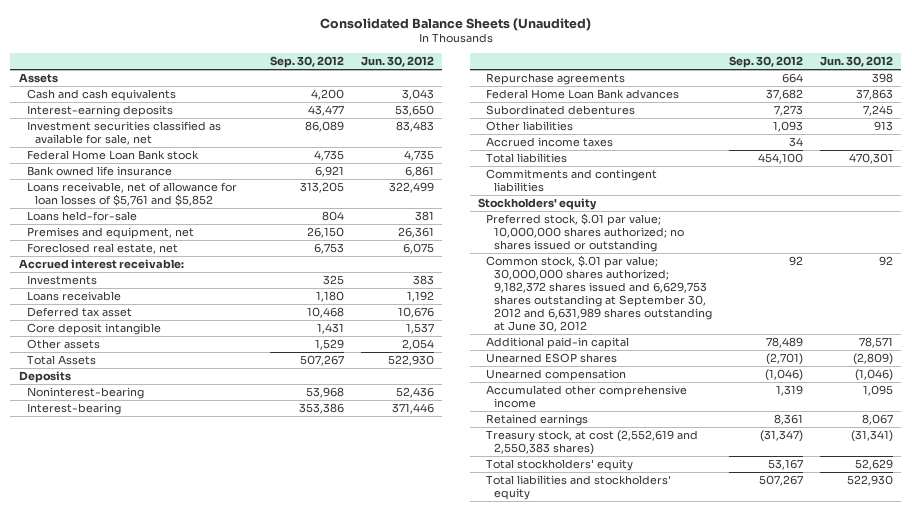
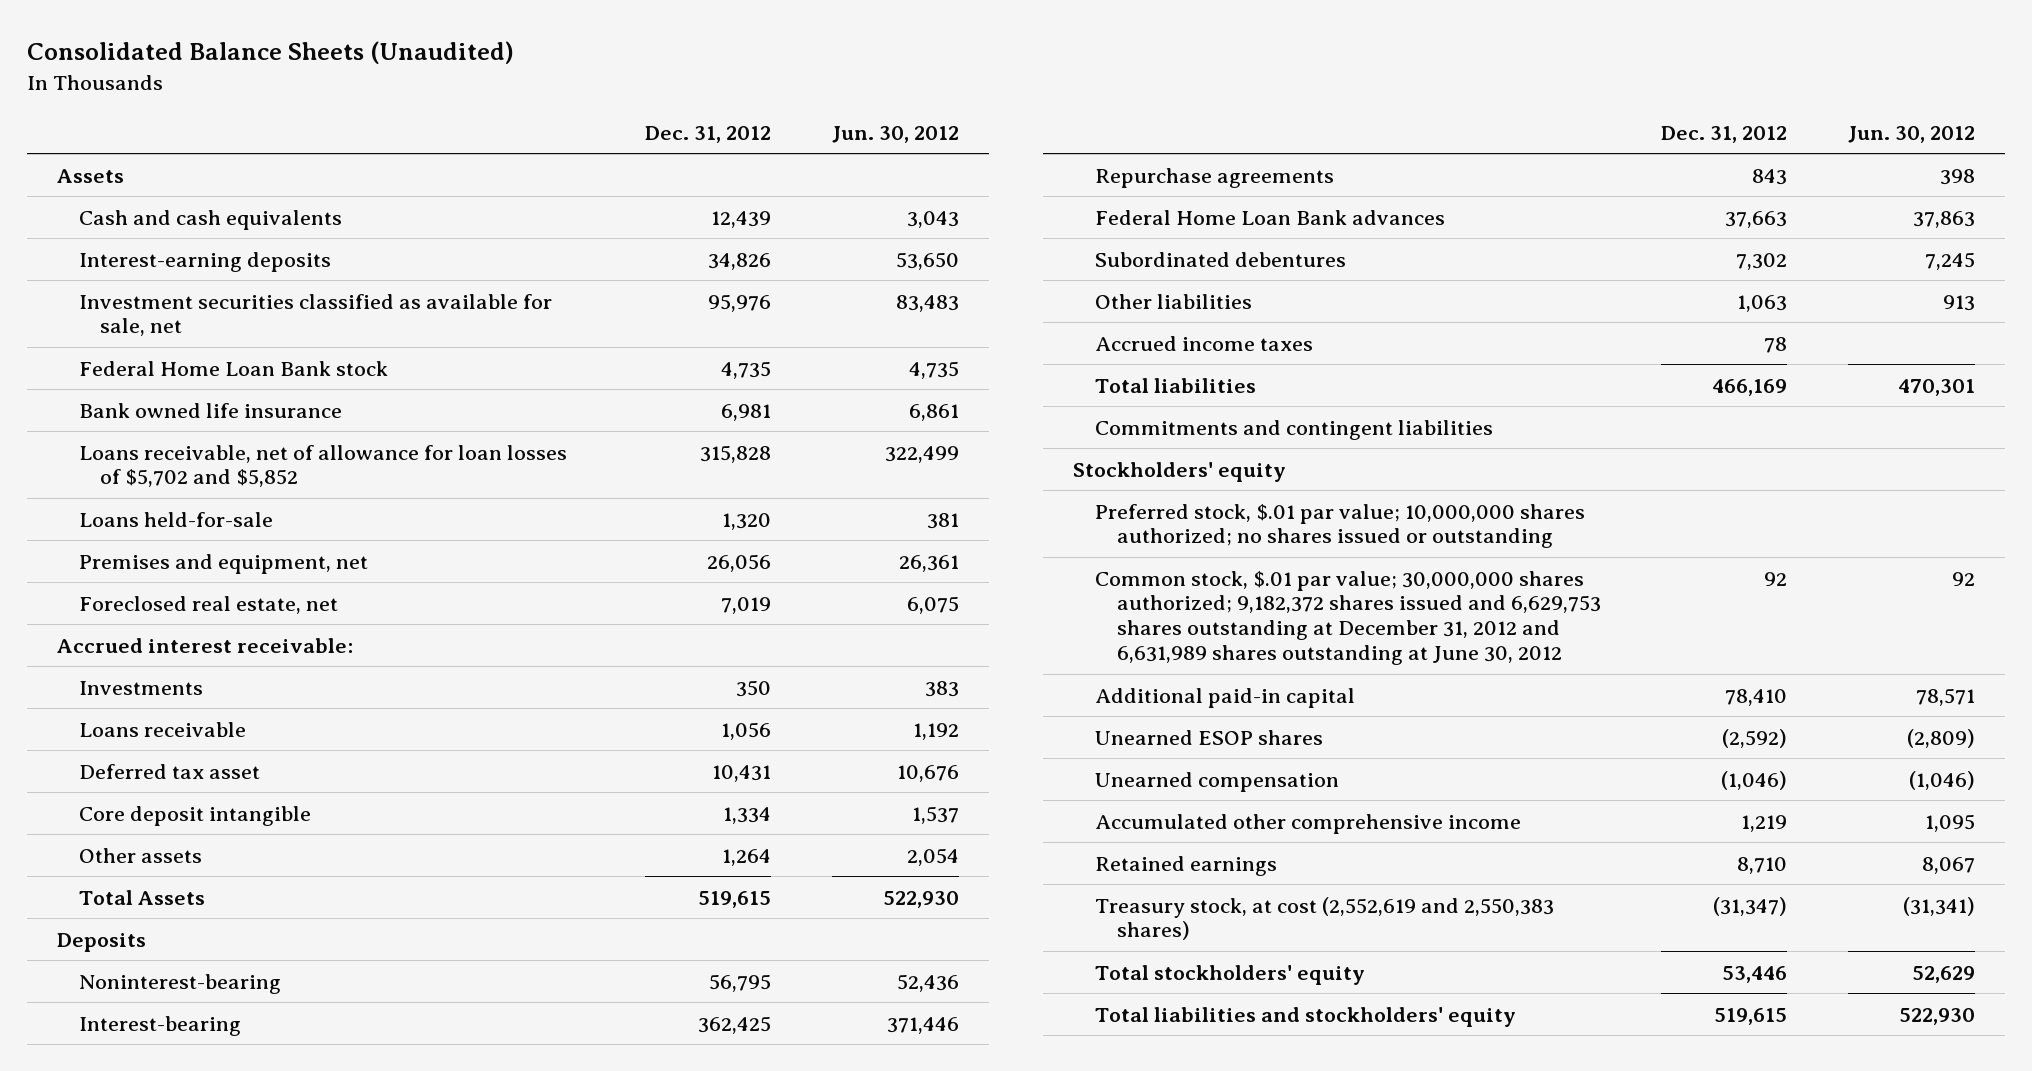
- | Sep. 30, 2012 | Jun. 30, 2012
+ | Dec. 31, 2012 | Jun. 30, 2012
- Loans receivable, net of allowance for loan losses of $5,761 and $5,852 | 313,205 | 322,499
+ Loans receivable, net of allowance for loan losses of $5,702 and $5,852 | 315,828 | 322,499
- Common stock, $.01 par value; 30,000,000 shares authorized; 9,182,372 shares issued and 6,629,753 shares outstanding at September 30, 2012 and 6,631,989 shares outstanding at June 30, 2012 | 92 | 92
+ Common stock, $.01 par value; 30,000,000 shares authorized; 9,182,372 shares issued and 6,629,753 shares outstanding at December 31, 2012 and 6,631,989 shares outstanding at June 30, 2012 | 92 | 92

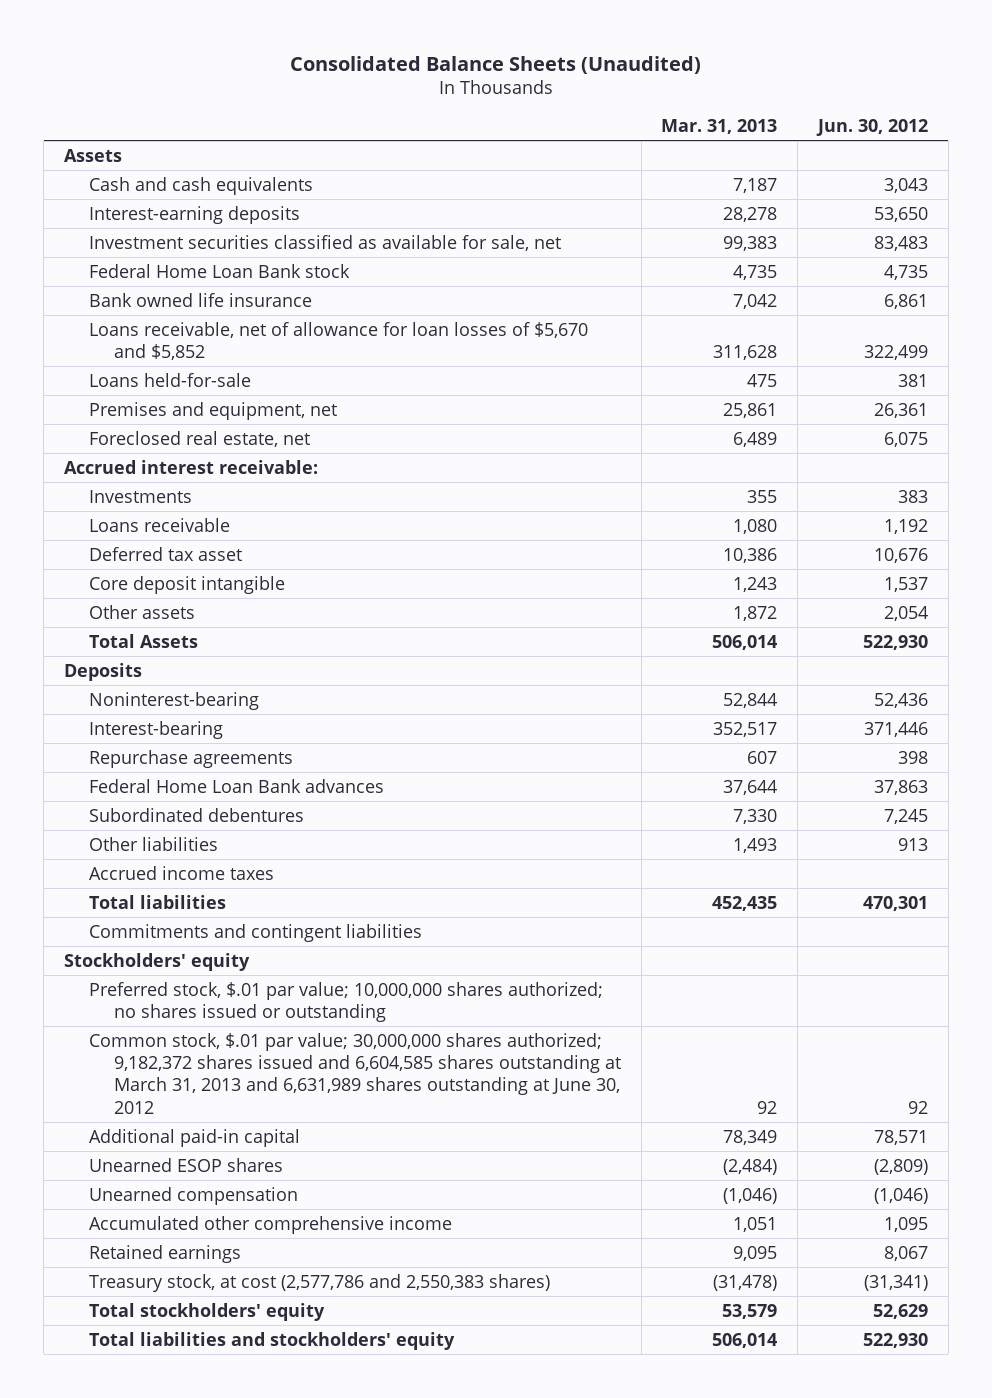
- | Dec. 31, 2012 | Jun. 30, 2012
+ | Mar. 31, 2013 | Jun. 30, 2012
- Loans receivable, net of allowance for loan losses of $5,702 and $5,852 | 315,828 | 322,499
+ Loans receivable, net of allowance for loan losses of $5,670 and $5,852 | 311,628 | 322,499
- Common stock, $.01 par value; 30,000,000 shares authorized; 9,182,372 shares issued and 6,629,753 shares outstanding at December 31, 2012 and 6,631,989 shares outstanding at June 30, 2012 | 92 | 92
+ Common stock, $.01 par value; 30,000,000 shares authorized; 9,182,372 shares issued and 6,604,585 shares outstanding at March 31, 2013 and 6,631,989 shares outstanding at June 30, 2012 | 92 | 92
- Treasury stock, at cost (2,552,619 and 2,550,383 shares) | (31,347) | (31,341)
+ Treasury stock, at cost (2,577,786 and 2,550,383 shares) | (31,478) | (31,341)

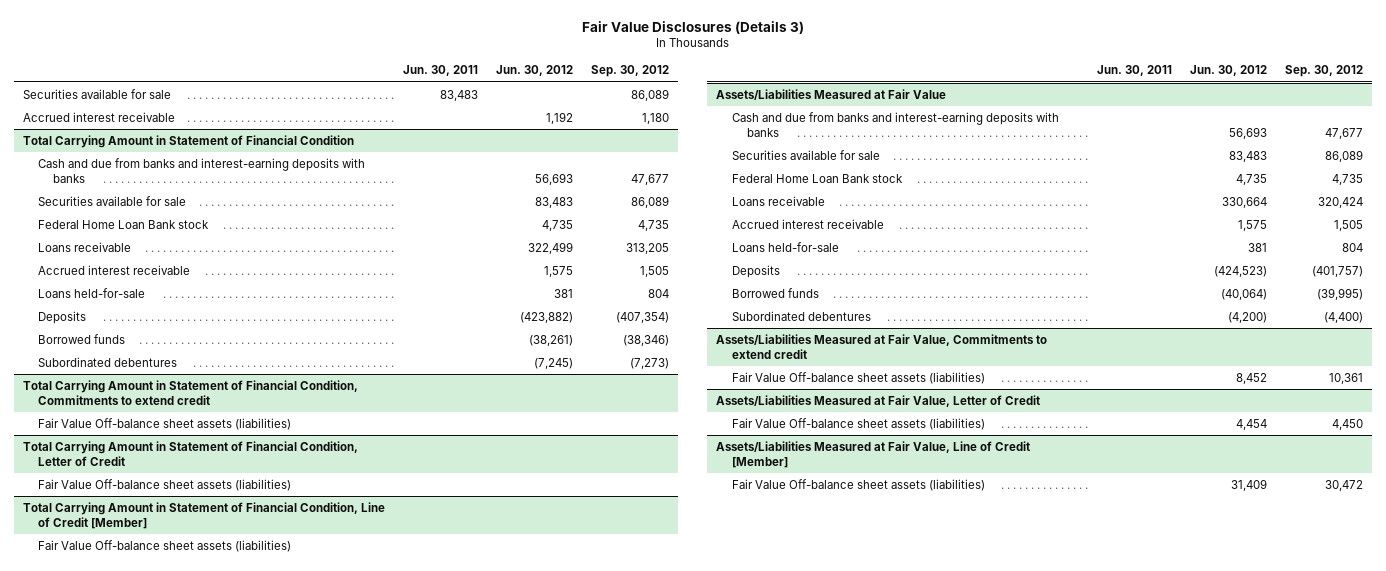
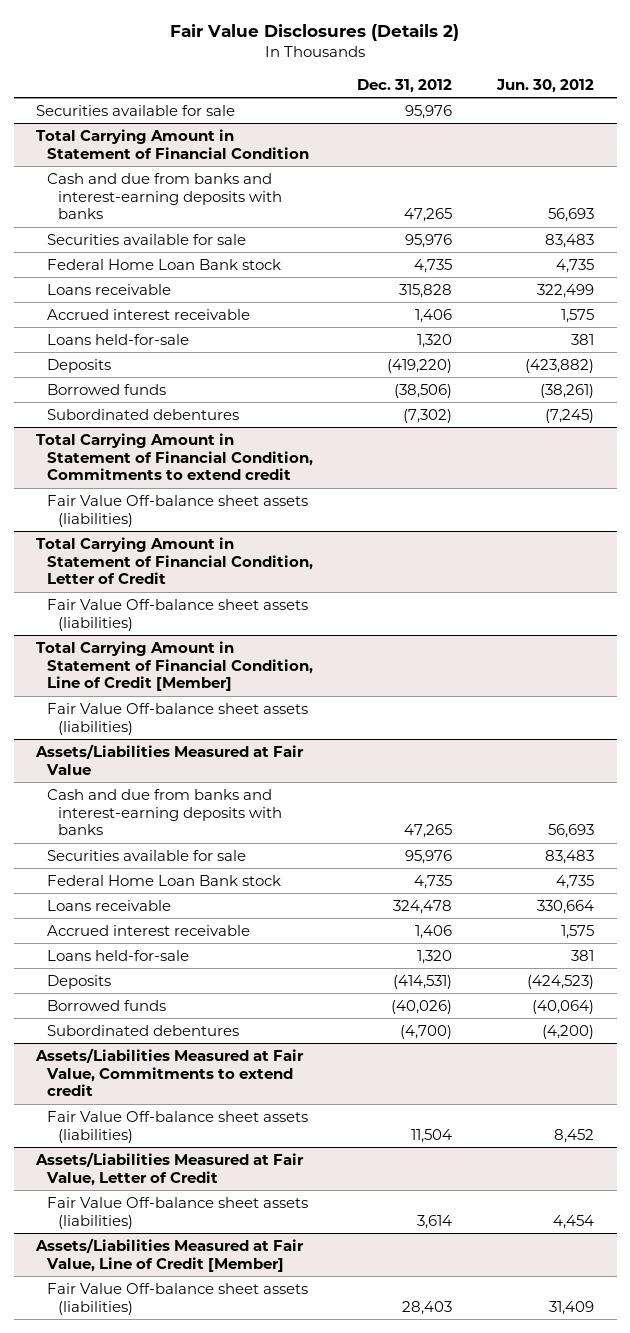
- Fair Value Disclosures (Details 3)
+ Fair Value Disclosures (Details 2)
- | Jun. 30, 2011 | Jun. 30, 2012 | Sep. 30, 2012
+ | Dec. 31, 2012 | Jun. 30, 2012
- Accrued interest receivable | | 1,192 | 1,180

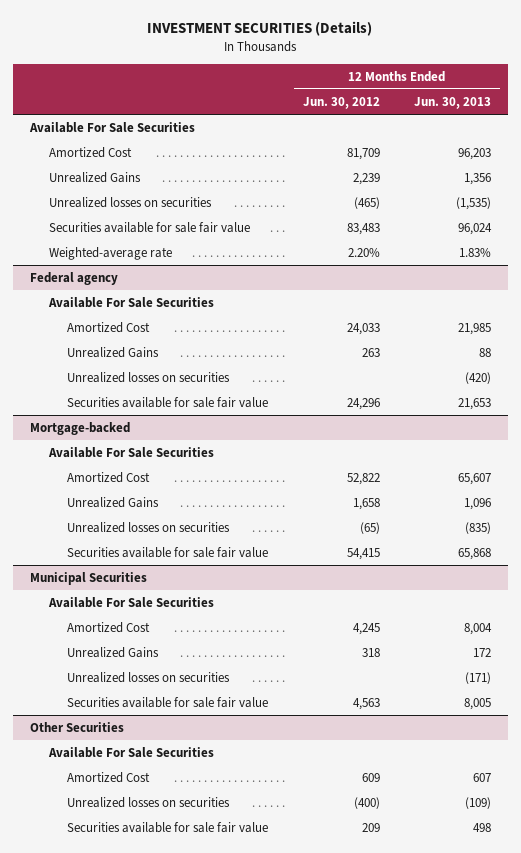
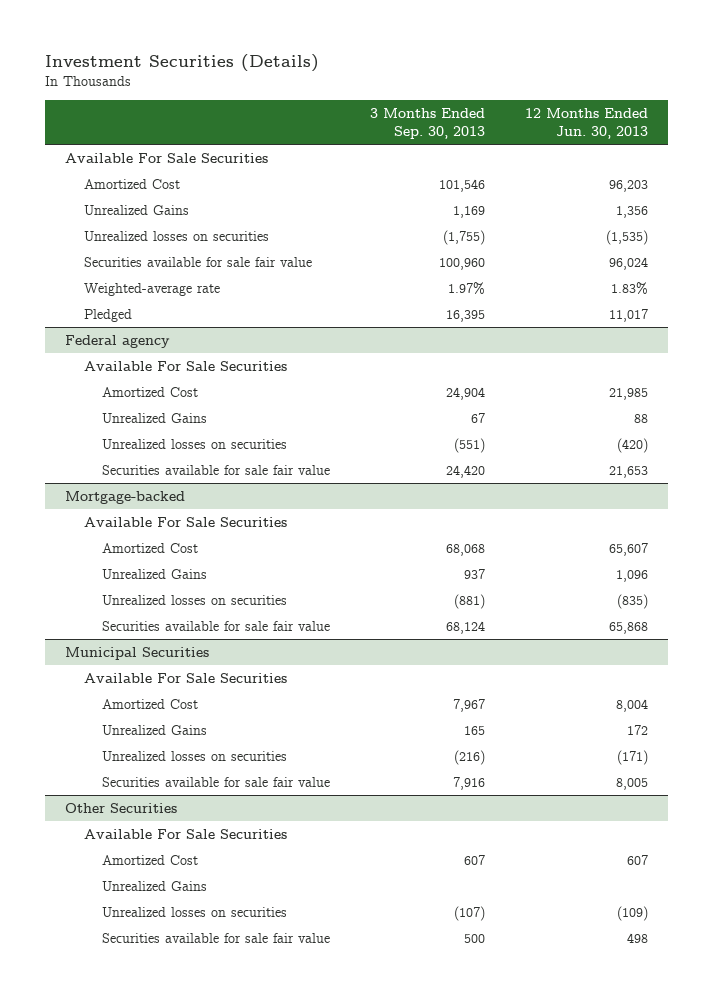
- INVESTMENT SECURITIES (Details)
+ Investment Securities (Details)
- | 12 Months Ended Jun. 30, 2012 | 12 Months Ended Jun. 30, 2013
+ | 3 Months Ended Sep. 30, 2013 | 12 Months Ended Jun. 30, 2013
+ Pledged | 16,395 | 11,017
@ Other Securities
+ Unrealized Gains

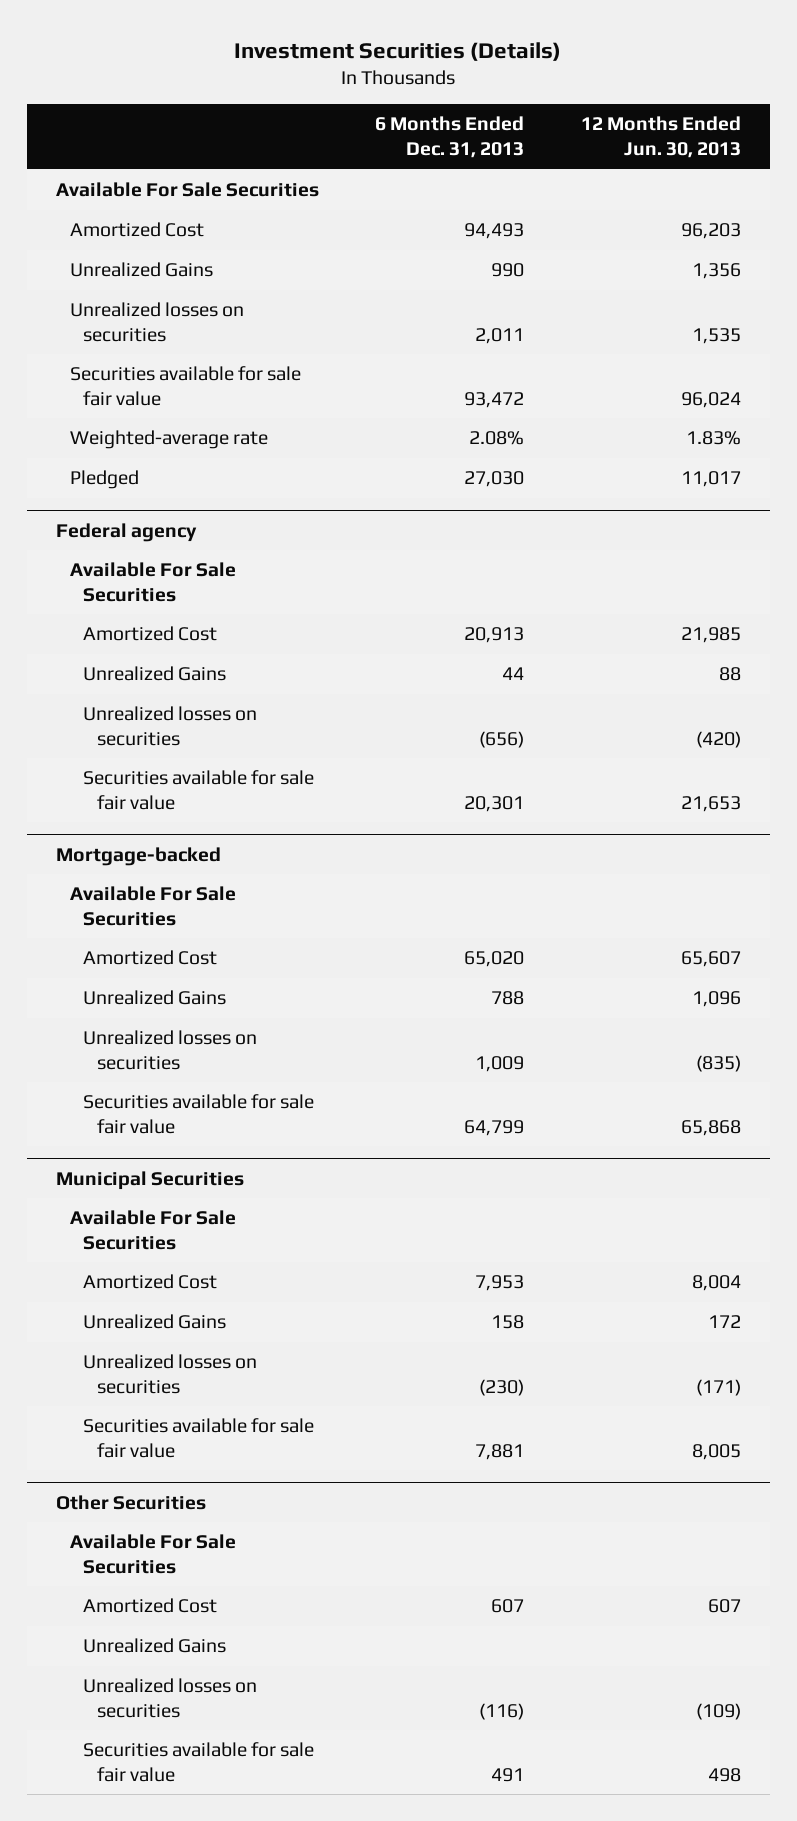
- | 3 Months Ended Sep. 30, 2013 | 12 Months Ended Jun. 30, 2013
+ | 6 Months Ended Dec. 31, 2013 | 12 Months Ended Jun. 30, 2013
- Unrealized losses on securities | (1,755) | (1,535)
+ Unrealized losses on securities | 2,011 | 1,535

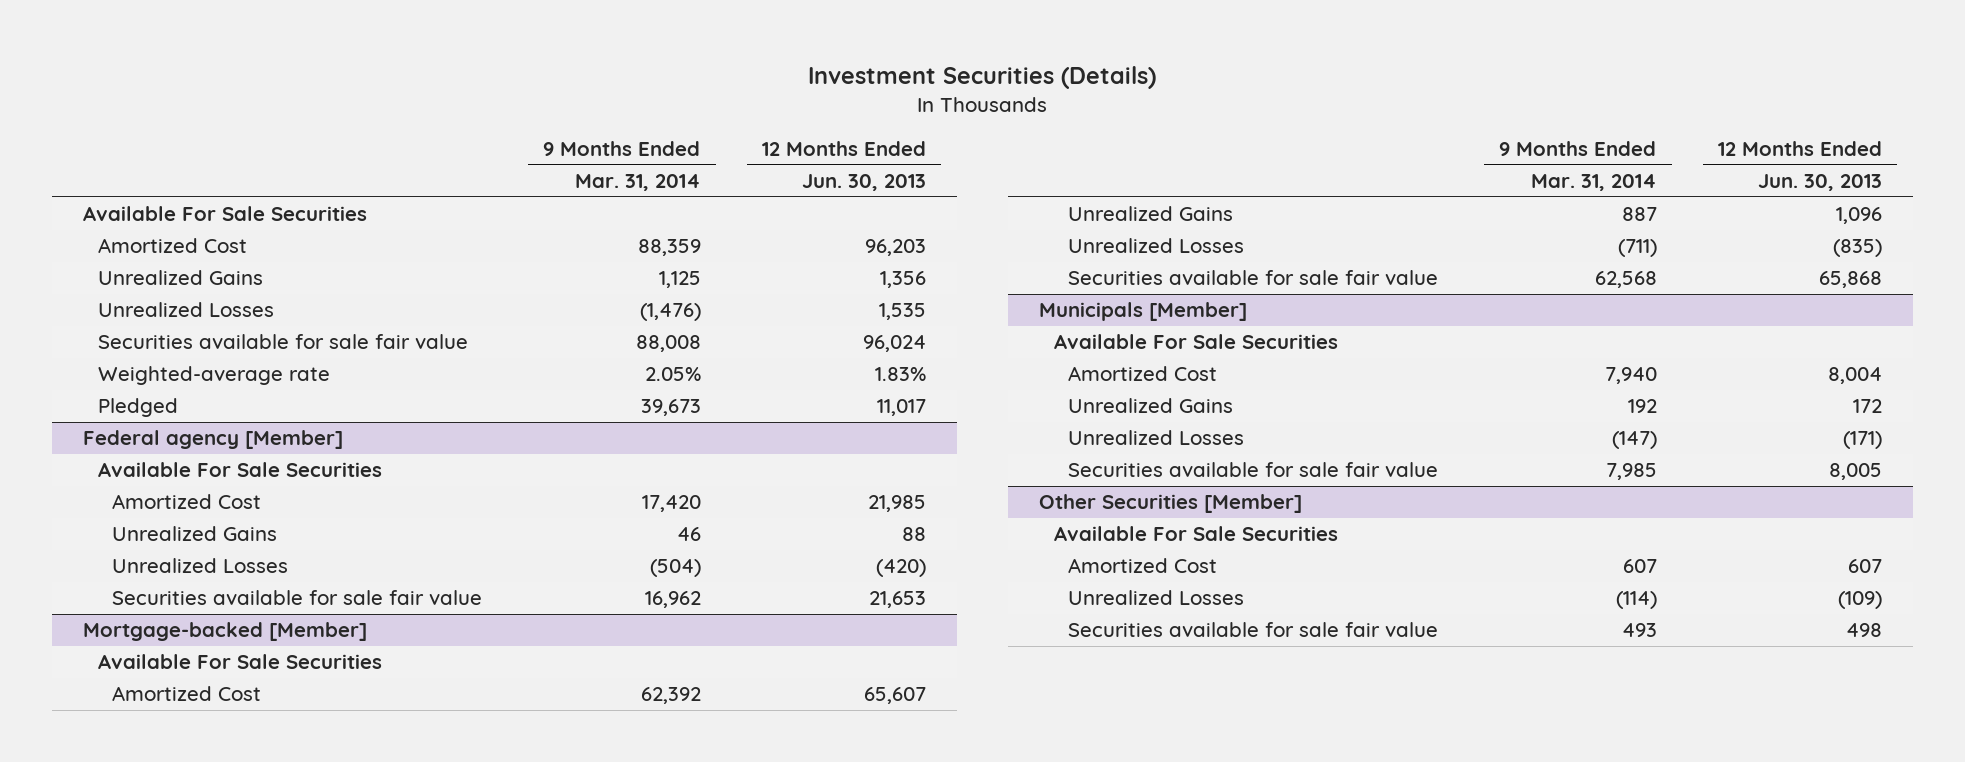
- | 6 Months Ended Dec. 31, 2013 | 12 Months Ended Jun. 30, 2013
+ | 9 Months Ended Mar. 31, 2014 | 12 Months Ended Jun. 30, 2013
- Unrealized losses on securities | 2,011 | 1,535
+ Unrealized Losses | (1,476) | 1,535
- Federal agency
+ Federal agency [Member]
- Unrealized losses on securities | (656) | (420)
+ Unrealized Losses | (504) | (420)
- Mortgage-backed
+ Mortgage-backed [Member]
- Unrealized losses on securities | 1,009 | (835)
+ Unrealized Losses | (711) | (835)
- Municipal Securities
+ Municipals [Member]
- Unrealized losses on securities | (230) | (171)
+ Unrealized Losses | (147) | (171)
- Other Securities
+ Other Securities [Member]
- Unrealized Gains
- Unrealized losses on securities | (116) | (109)
+ Unrealized Losses | (114) | (109)

